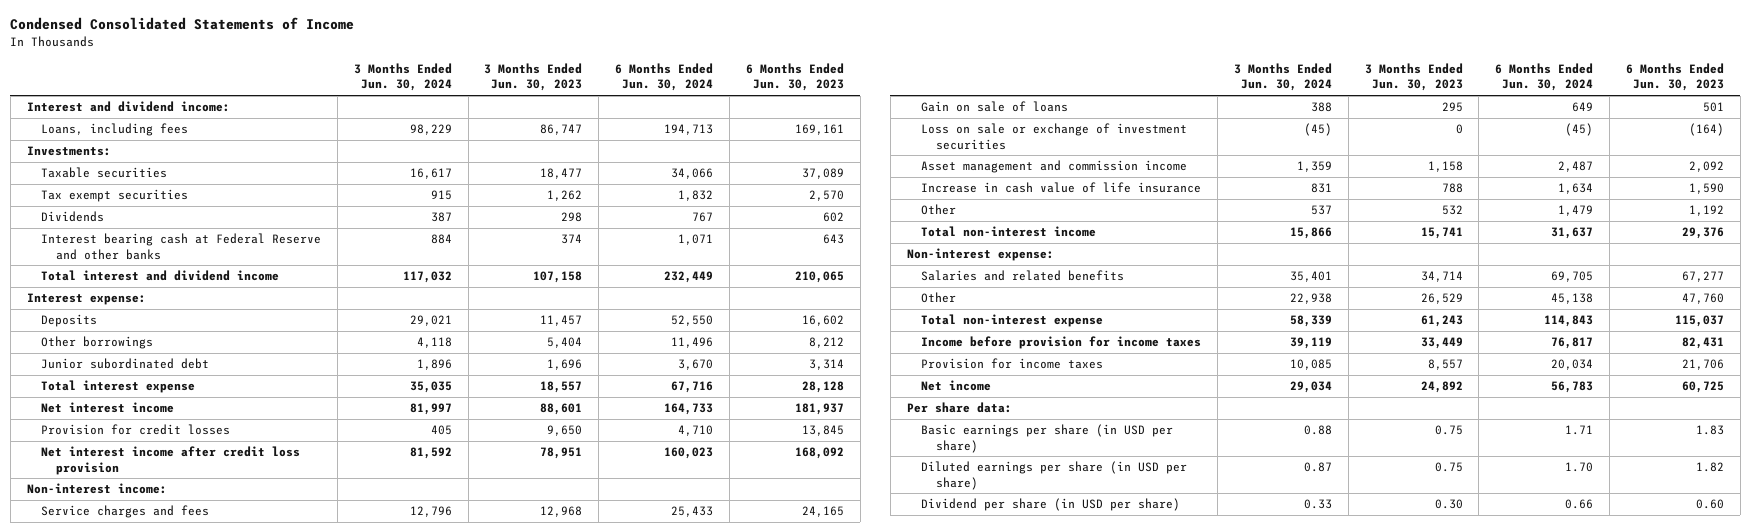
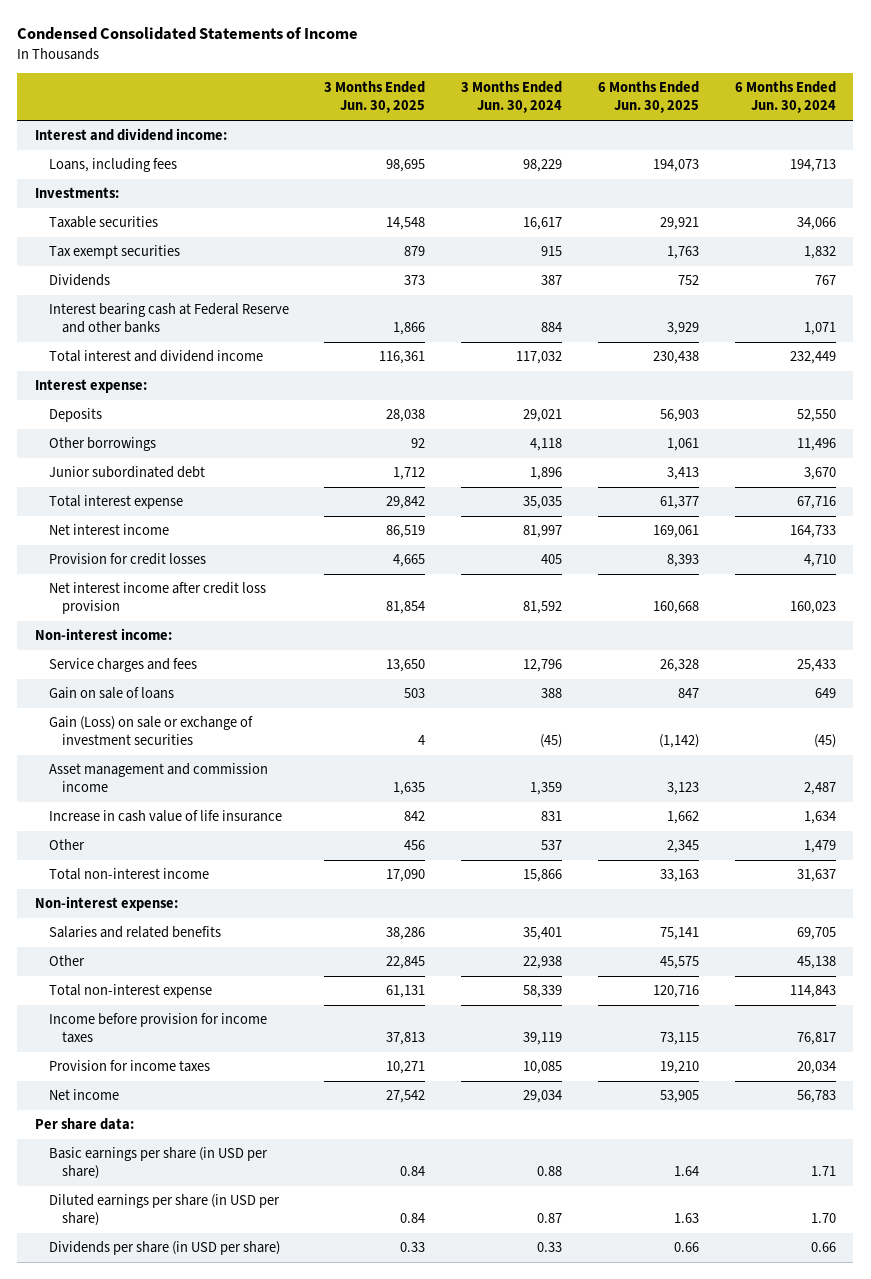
- | 3 Months Ended Jun. 30, 2024 | 3 Months Ended Jun. 30, 2023 | 6 Months Ended Jun. 30, 2024 | 6 Months Ended Jun. 30, 2023
+ | 3 Months Ended Jun. 30, 2025 | 3 Months Ended Jun. 30, 2024 | 6 Months Ended Jun. 30, 2025 | 6 Months Ended Jun. 30, 2024
- Loss on sale or exchange of investment securities | (45) | 0 | (45) | (164)
+ Gain (Loss) on sale or exchange of investment securities | 4 | (45) | (1,142) | (45)
- Dividend per share (in USD per share) | 0.33 | 0.30 | 0.66 | 0.60
+ Dividends per share (in USD per share) | 0.33 | 0.33 | 0.66 | 0.66

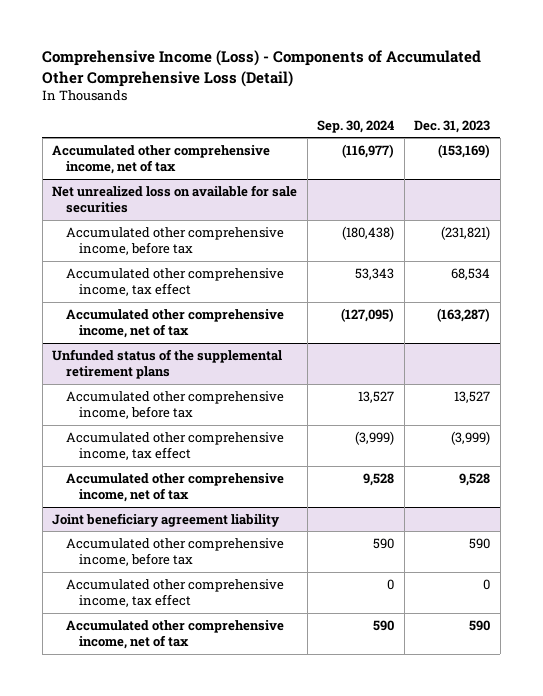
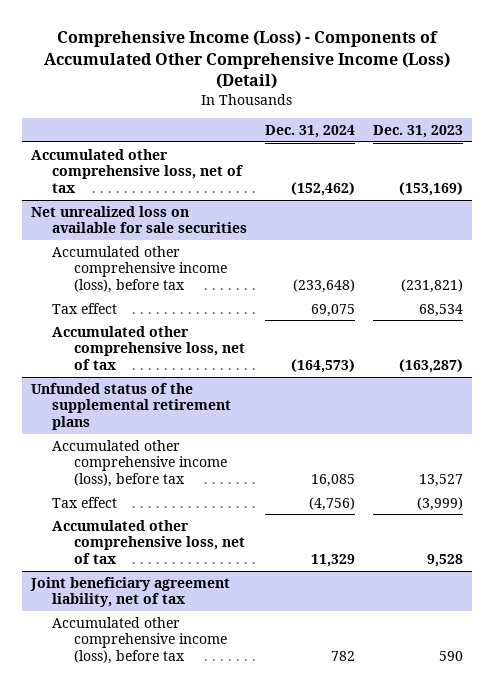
- Comprehensive Income (Loss) - Components of Accumulated Other Comprehensive Loss (Detail)
+ Comprehensive Income (Loss) - Components of Accumulated Other Comprehensive Income (Loss) (Detail)
- | Sep. 30, 2024 | Dec. 31, 2023
+ | Dec. 31, 2024 | Dec. 31, 2023
- Accumulated other comprehensive income, net of tax | (116,977) | (153,169)
+ Accumulated other comprehensive loss, net of tax | (152,462) | (153,169)
@ Net unrealized loss on available for sale securities
- Accumulated other comprehensive income, before tax | (180,438) | (231,821)
- Accumulated other comprehensive income, tax effect | 53,343 | 68,534
- Accumulated other comprehensive income, net of tax | (127,095) | (163,287)
+ Accumulated other comprehensive income (loss), before tax | (233,648) | (231,821)
+ Tax effect | 69,075 | 68,534
+ Accumulated other comprehensive loss, net of tax | (164,573) | (163,287)
@ Unfunded status of the supplemental retirement plans
- Accumulated other comprehensive income, before tax | 13,527 | 13,527
- Accumulated other comprehensive income, tax effect | (3,999) | (3,999)
- Accumulated other comprehensive income, net of tax | 9,528 | 9,528
- Joint beneficiary agreement liability
- Accumulated other comprehensive income, before tax | 590 | 590
- Accumulated other comprehensive income, tax effect | 0 | 0
- Accumulated other comprehensive income, net of tax | 590 | 590
@ Unfunded status of the supplemental retirement plans
+ Accumulated other comprehensive income (loss), before tax | 16,085 | 13,527
+ Tax effect | (4,756) | (3,999)
+ Accumulated other comprehensive loss, net of tax | 11,329 | 9,528
+ Joint beneficiary agreement liability, net of tax
+ Accumulated other comprehensive income (loss), before tax | 782 | 590

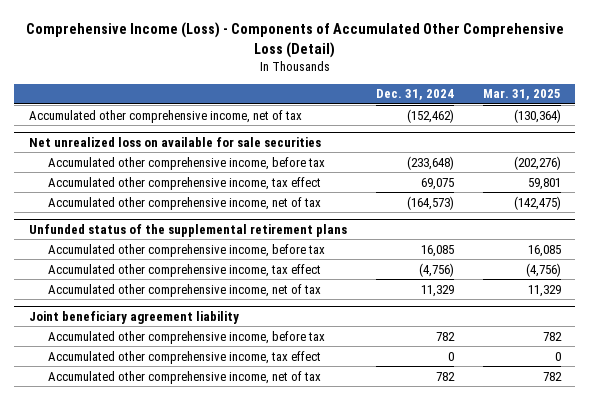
- Comprehensive Income (Loss) - Components of Accumulated Other Comprehensive Income (Loss) (Detail)
+ Comprehensive Income (Loss) - Components of Accumulated Other Comprehensive Loss (Detail)
- | Dec. 31, 2024 | Dec. 31, 2023
+ | Dec. 31, 2024 | Mar. 31, 2025
- Accumulated other comprehensive loss, net of tax | (152,462) | (153,169)
+ Accumulated other comprehensive income, net of tax | (152,462) | (130,364)
@ Net unrealized loss on available for sale securities
- Accumulated other comprehensive income (loss), before tax | (233,648) | (231,821)
- Tax effect | 69,075 | 68,534
- Accumulated other comprehensive loss, net of tax | (164,573) | (163,287)
+ Accumulated other comprehensive income, before tax | (233,648) | (202,276)
+ Accumulated other comprehensive income, tax effect | 69,075 | 59,801
+ Accumulated other comprehensive income, net of tax | (164,573) | (142,475)
@ Unfunded status of the supplemental retirement plans
- Accumulated other comprehensive income (loss), before tax | 16,085 | 13,527
- Tax effect | (4,756) | (3,999)
- Accumulated other comprehensive loss, net of tax | 11,329 | 9,528
- Joint beneficiary agreement liability, net of tax
- Accumulated other comprehensive income (loss), before tax | 782 | 590
@ Unfunded status of the supplemental retirement plans
+ Accumulated other comprehensive income, before tax | 16,085 | 16,085
+ Accumulated other comprehensive income, tax effect | (4,756) | (4,756)
+ Accumulated other comprehensive income, net of tax | 11,329 | 11,329
+ Joint beneficiary agreement liability
+ Accumulated other comprehensive income, before tax | 782 | 782
+ Accumulated other comprehensive income, tax effect | 0 | 0
+ Accumulated other comprehensive income, net of tax | 782 | 782

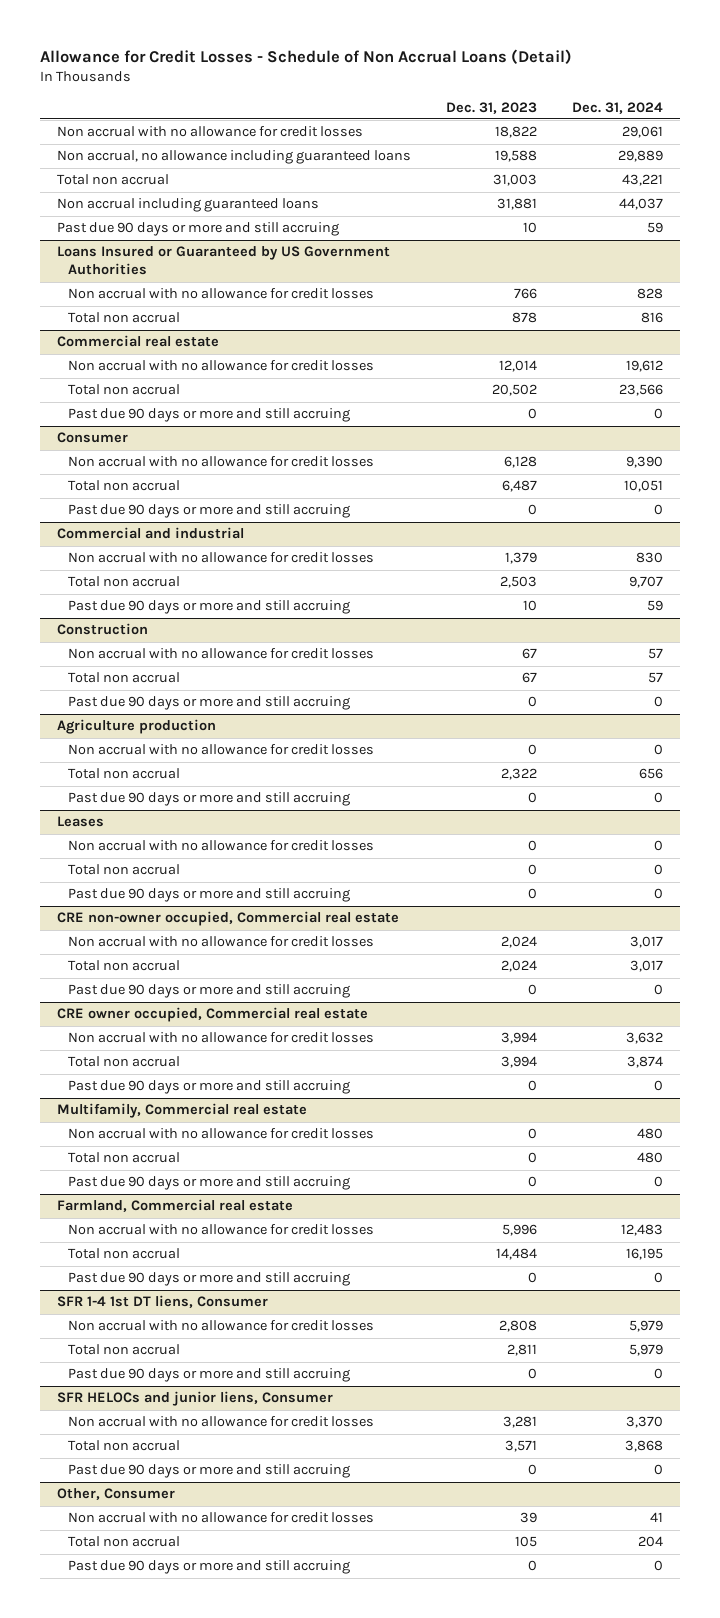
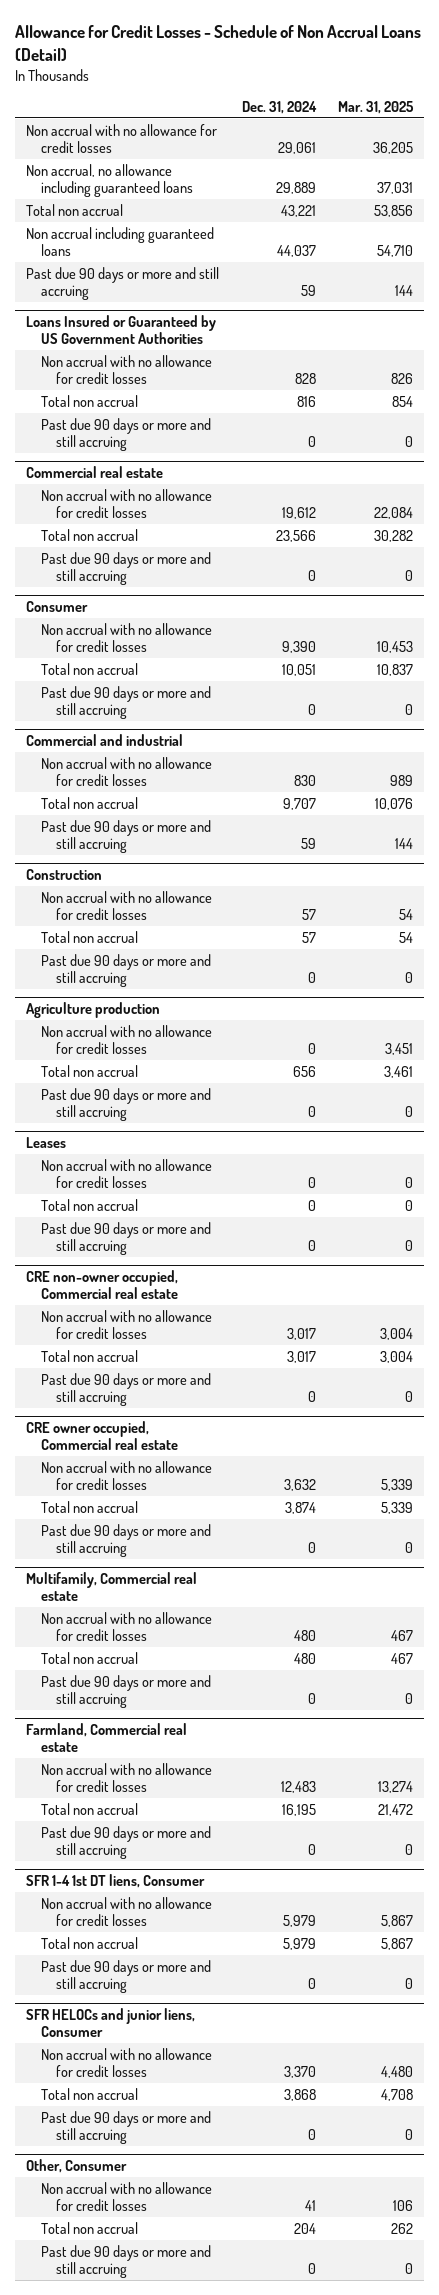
- | Dec. 31, 2023 | Dec. 31, 2024
+ | Dec. 31, 2024 | Mar. 31, 2025
@ Loans Insured or Guaranteed by US Government Authorities
+ Past due 90 days or more and still accruing | 0 | 0

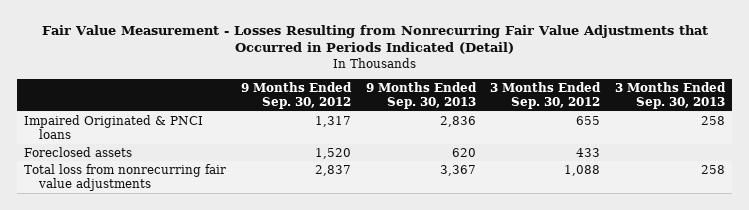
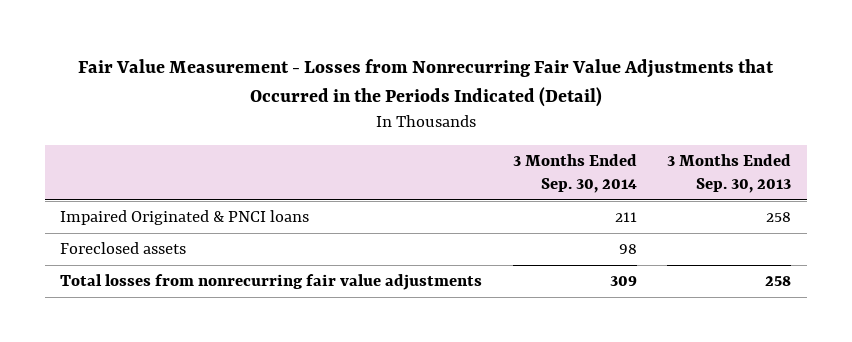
- Fair Value Measurement - Losses Resulting from Nonrecurring Fair Value Adjustments that Occurred in Periods Indicated (Detail)
+ Fair Value Measurement - Losses from Nonrecurring Fair Value Adjustments that Occurred in the Periods Indicated (Detail)
- | 9 Months Ended Sep. 30, 2012 | 9 Months Ended Sep. 30, 2013 | 3 Months Ended Sep. 30, 2012 | 3 Months Ended Sep. 30, 2013
+ | 3 Months Ended Sep. 30, 2014 | 3 Months Ended Sep. 30, 2013
- Total loss from nonrecurring fair value adjustments | 2,837 | 3,367 | 1,088 | 258
+ Total losses from nonrecurring fair value adjustments | 309 | 258

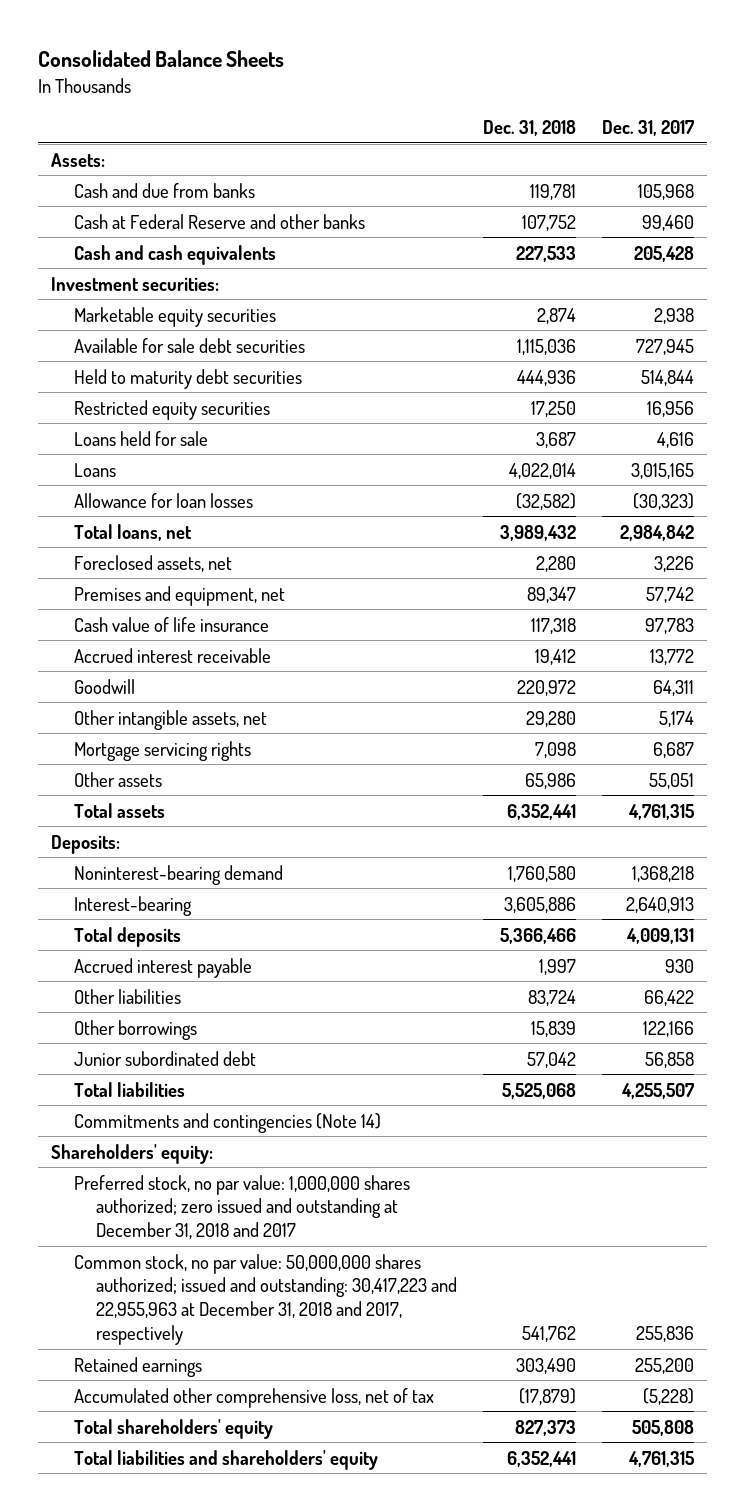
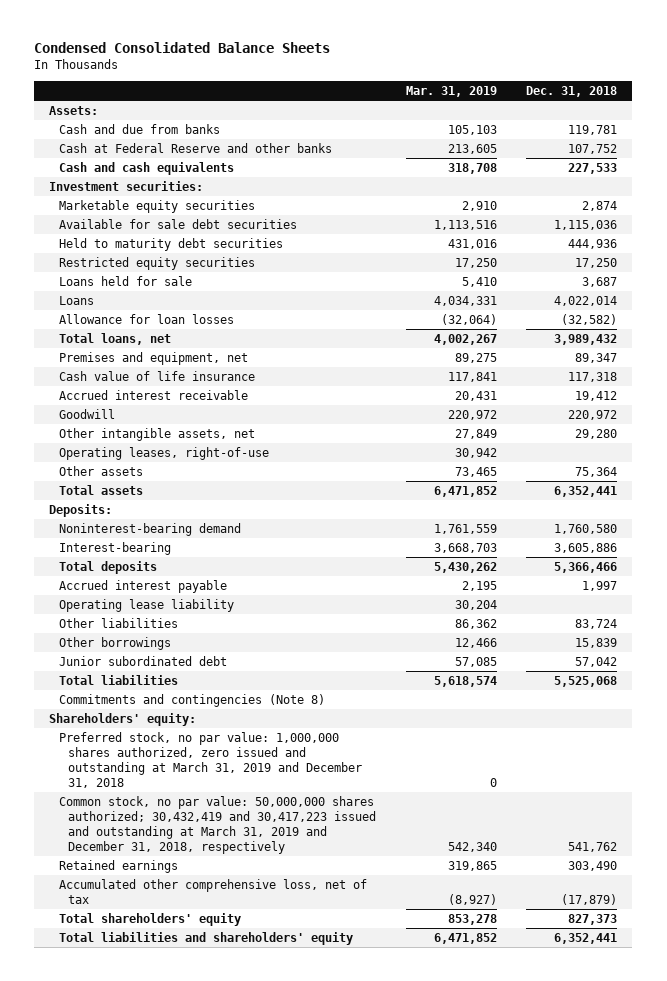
- Consolidated Balance Sheets
+ Condensed Consolidated Balance Sheets
- | Dec. 31, 2018 | Dec. 31, 2017
+ | Mar. 31, 2019 | Dec. 31, 2018
- Foreclosed assets, net | 2,280 | 3,226
- Mortgage servicing rights | 7,098 | 6,687
- Other assets | 65,986 | 55,051
+ Operating leases, right-of-use | 30,942 |
+ Other assets | 73,465 | 75,364
+ Operating lease liability | 30,204 |
- Commitments and contingencies (Note 14)
+ Commitments and contingencies (Note 8)
- Preferred stock, no par value: 1,000,000 shares authorized; zero issued and outstanding at December 31, 2018 and 2017
- Common stock, no par value: 50,000,000 shares authorized; issued and outstanding: 30,417,223 and 22,955,963 at December 31, 2018 and 2017, respectively | 541,762 | 255,836
+ Preferred stock, no par value: 1,000,000 shares authorized, zero issued and outstanding at March 31, 2019 and December 31, 2018 | 0 |
+ Common stock, no par value: 50,000,000 shares authorized; 30,432,419 and 30,417,223 issued and outstanding at March 31, 2019 and December 31, 2018, respectively | 542,340 | 541,762

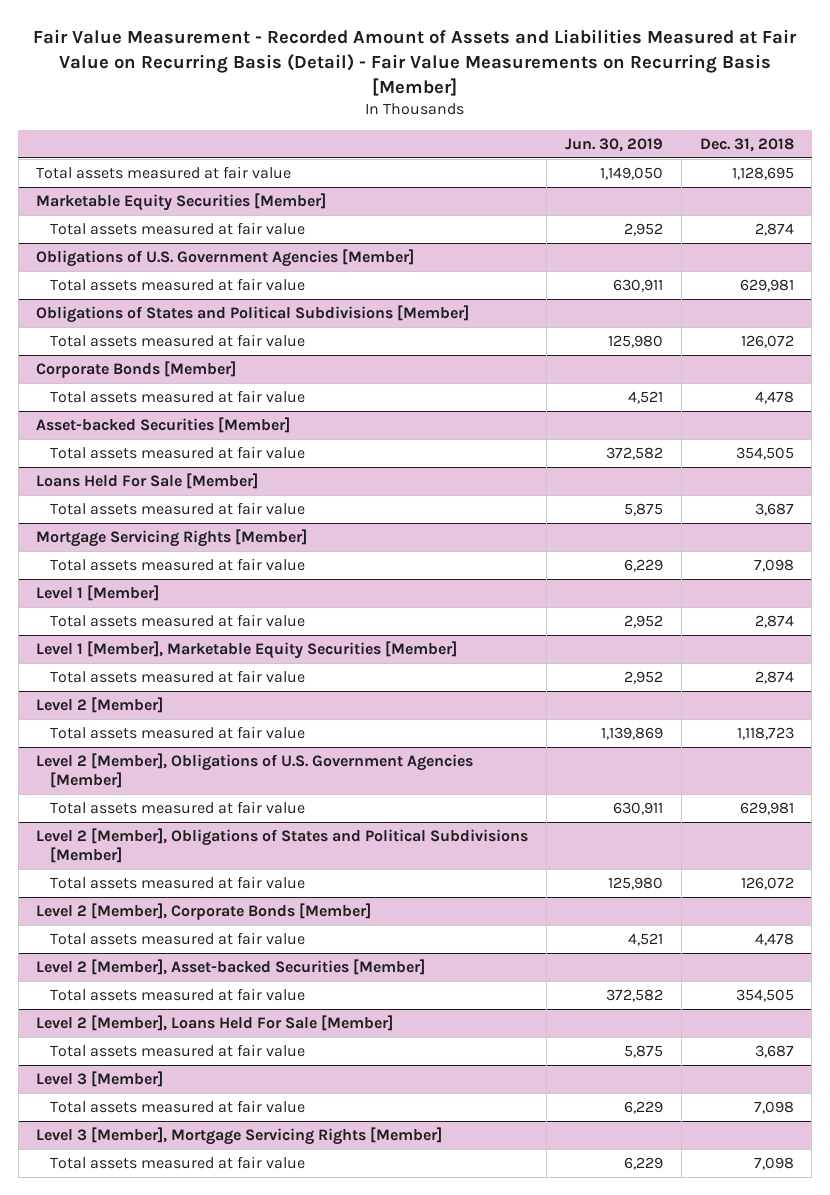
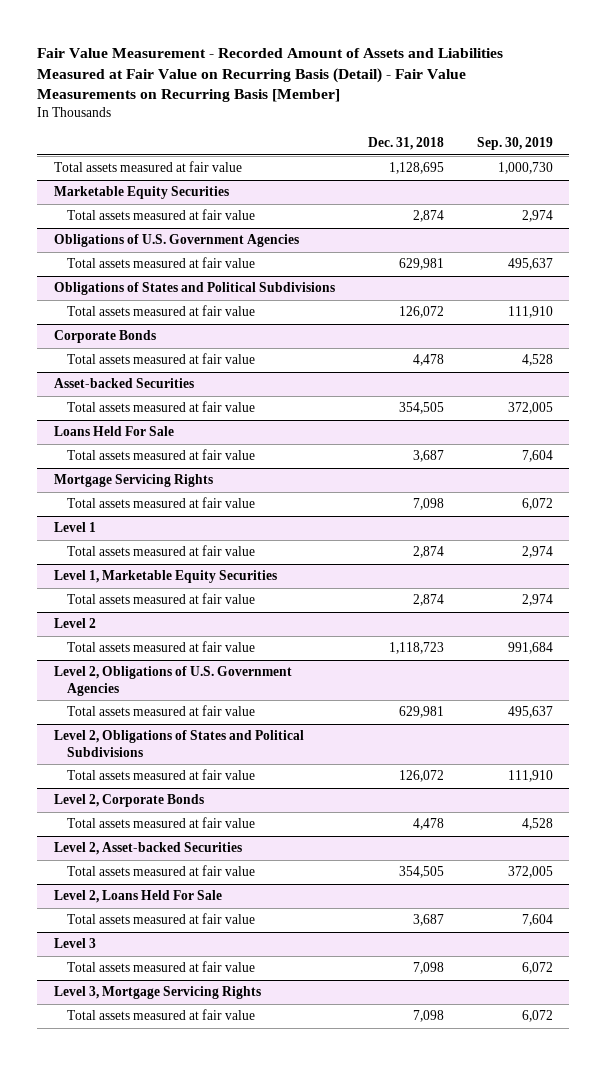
- | Jun. 30, 2019 | Dec. 31, 2018
+ | Dec. 31, 2018 | Sep. 30, 2019
- Marketable Equity Securities [Member]
+ Marketable Equity Securities
- Obligations of U.S. Government Agencies [Member]
+ Obligations of U.S. Government Agencies
- Obligations of States and Political Subdivisions [Member]
+ Obligations of States and Political Subdivisions
- Corporate Bonds [Member]
+ Corporate Bonds
- Asset-backed Securities [Member]
+ Asset-backed Securities
- Loans Held For Sale [Member]
+ Loans Held For Sale
- Mortgage Servicing Rights [Member]
+ Mortgage Servicing Rights
- Level 1 [Member]
+ Level 1
- Level 1 [Member], Marketable Equity Securities [Member]
+ Level 1, Marketable Equity Securities
- Level 2 [Member]
+ Level 2
- Level 2 [Member], Obligations of U.S. Government Agencies [Member]
+ Level 2, Obligations of U.S. Government Agencies
- Level 2 [Member], Obligations of States and Political Subdivisions [Member]
+ Level 2, Obligations of States and Political Subdivisions
- Level 2 [Member], Corporate Bonds [Member]
+ Level 2, Corporate Bonds
- Level 2 [Member], Asset-backed Securities [Member]
+ Level 2, Asset-backed Securities
- Level 2 [Member], Loans Held For Sale [Member]
+ Level 2, Loans Held For Sale
- Level 3 [Member]
+ Level 3
- Level 3 [Member], Mortgage Servicing Rights [Member]
+ Level 3, Mortgage Servicing Rights

